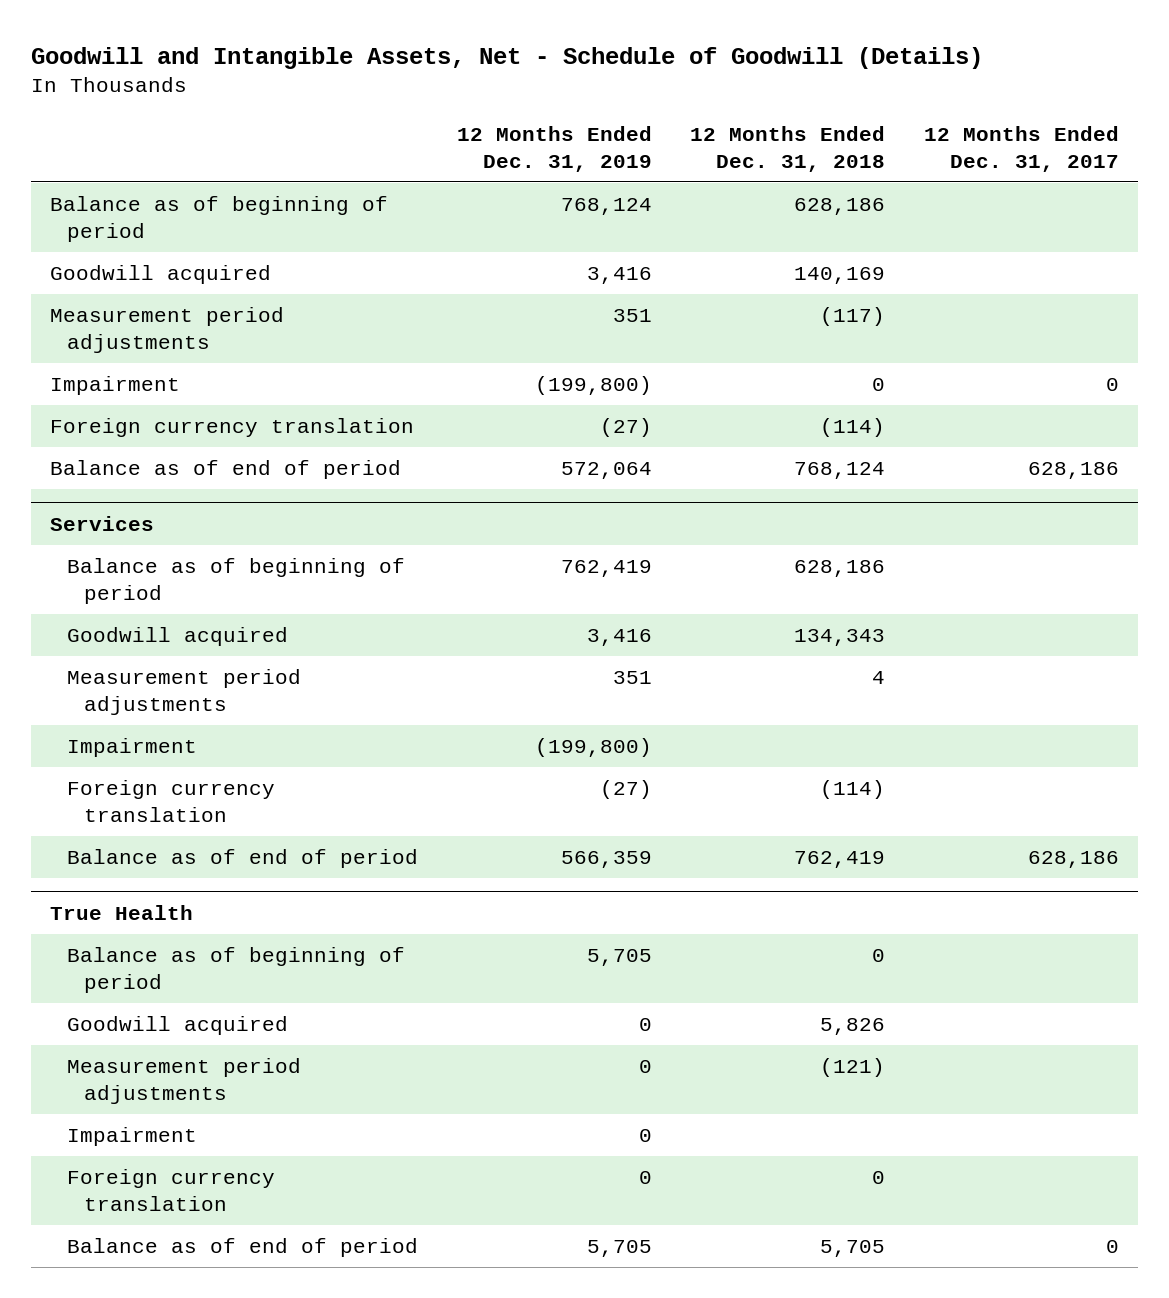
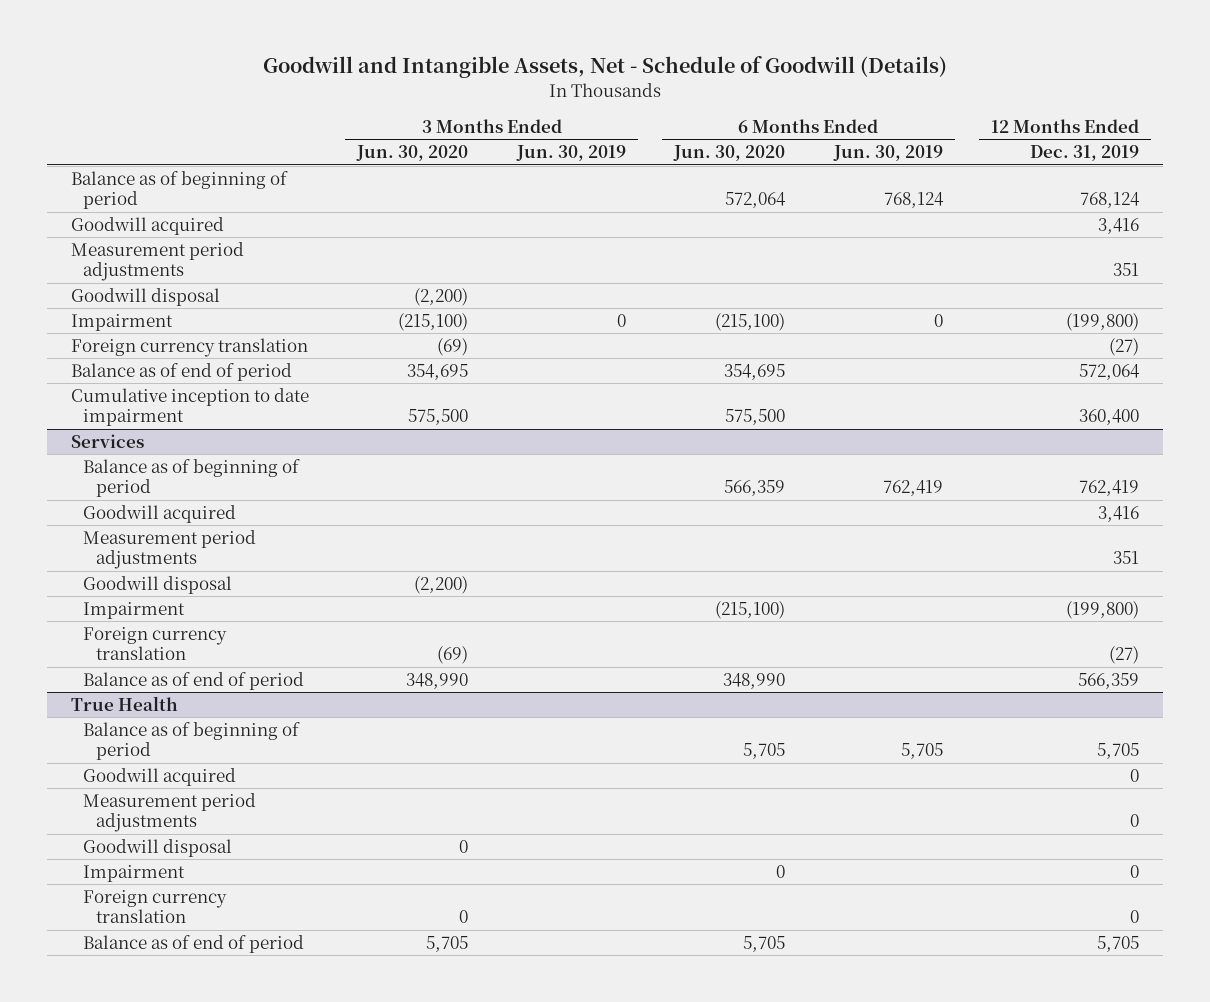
- | 12 Months Ended Dec. 31, 2019 | 12 Months Ended Dec. 31, 2018 | 12 Months Ended Dec. 31, 2017
+ | 3 Months Ended Jun. 30, 2020 | 3 Months Ended Jun. 30, 2019 | 6 Months Ended Jun. 30, 2020 | 6 Months Ended Jun. 30, 2019 | 12 Months Ended Dec. 31, 2019
+ Goodwill disposal | (2,200) | | | |
+ Cumulative inception to date impairment | 575,500 | | 575,500 | | 360,400
@ Services
+ Goodwill disposal | (2,200) | | | |
@ True Health
+ Goodwill disposal | 0 | | | |

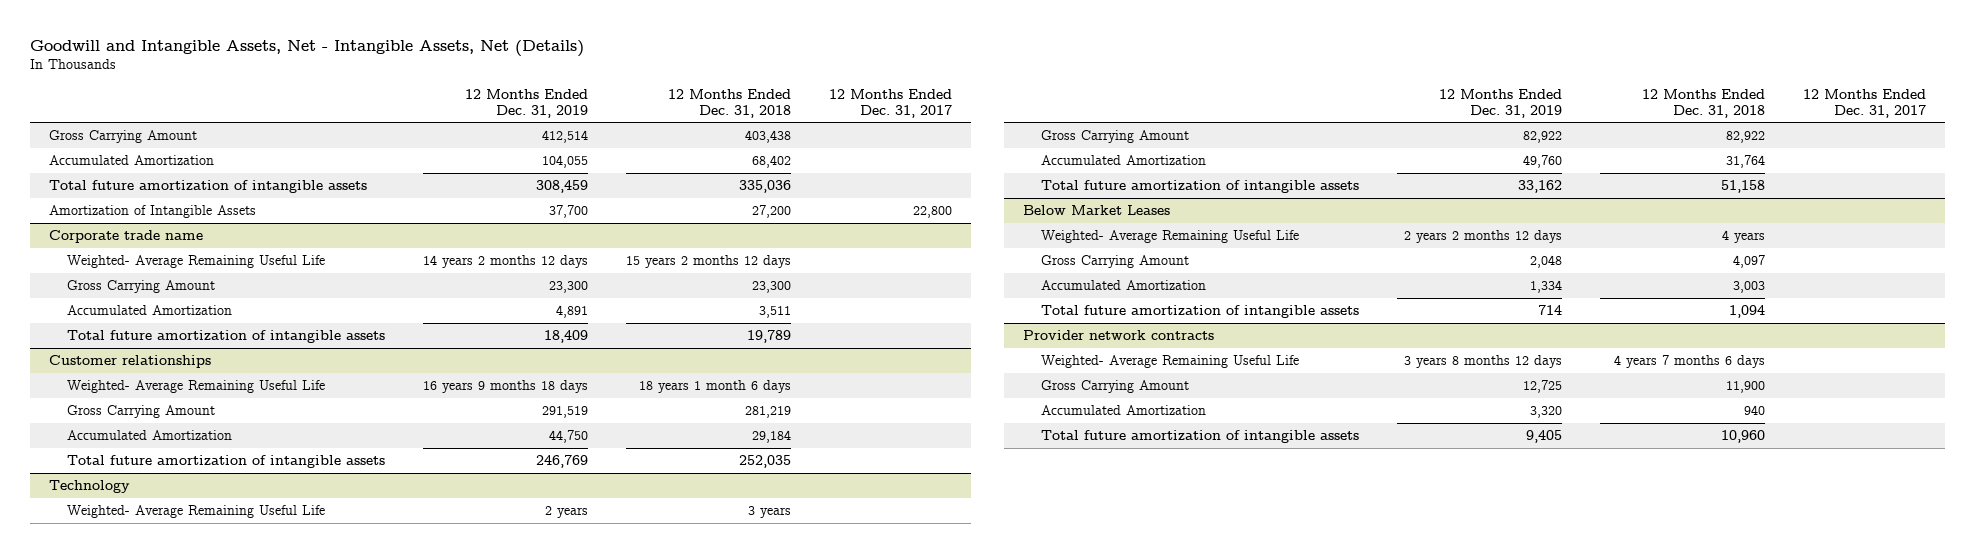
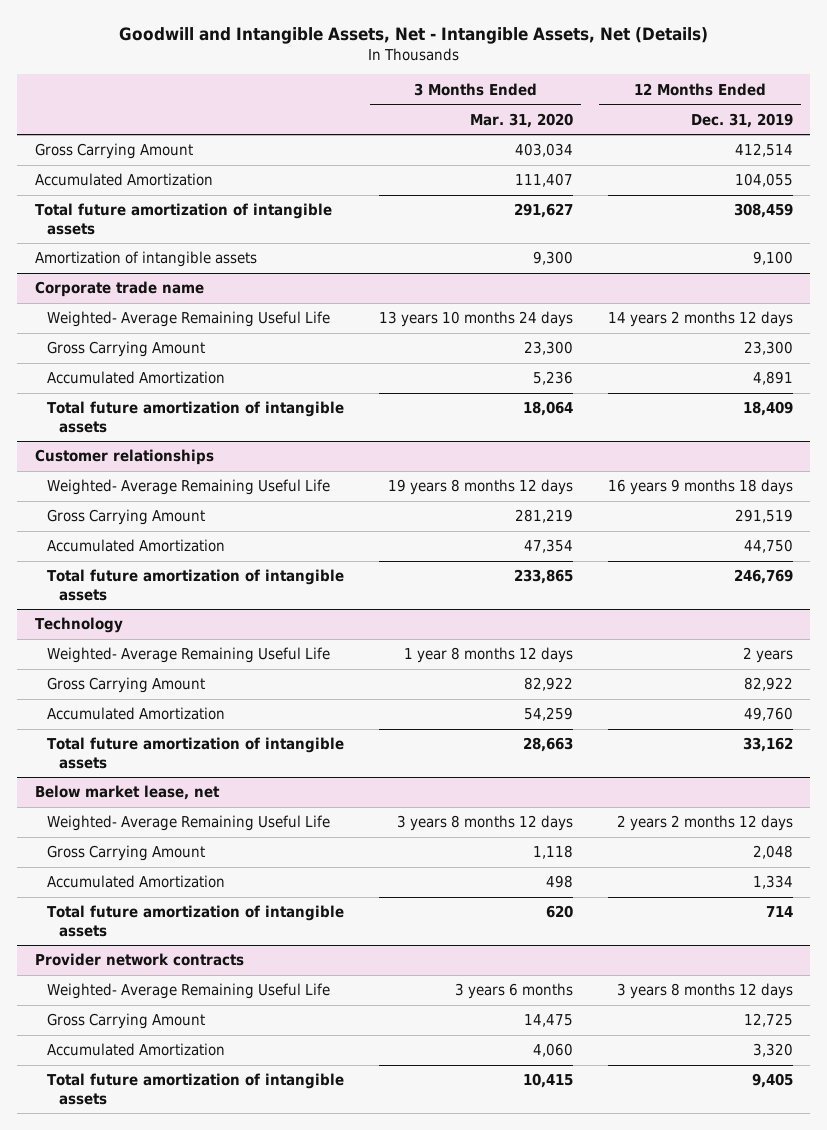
- | 12 Months Ended Dec. 31, 2019 | 12 Months Ended Dec. 31, 2018 | 12 Months Ended Dec. 31, 2017
+ | 3 Months Ended Mar. 31, 2020 | 12 Months Ended Dec. 31, 2019
- Amortization of Intangible Assets | 37,700 | 27,200 | 22,800
+ Amortization of intangible assets | 9,300 | 9,100
- Below Market Leases
+ Below market lease, net

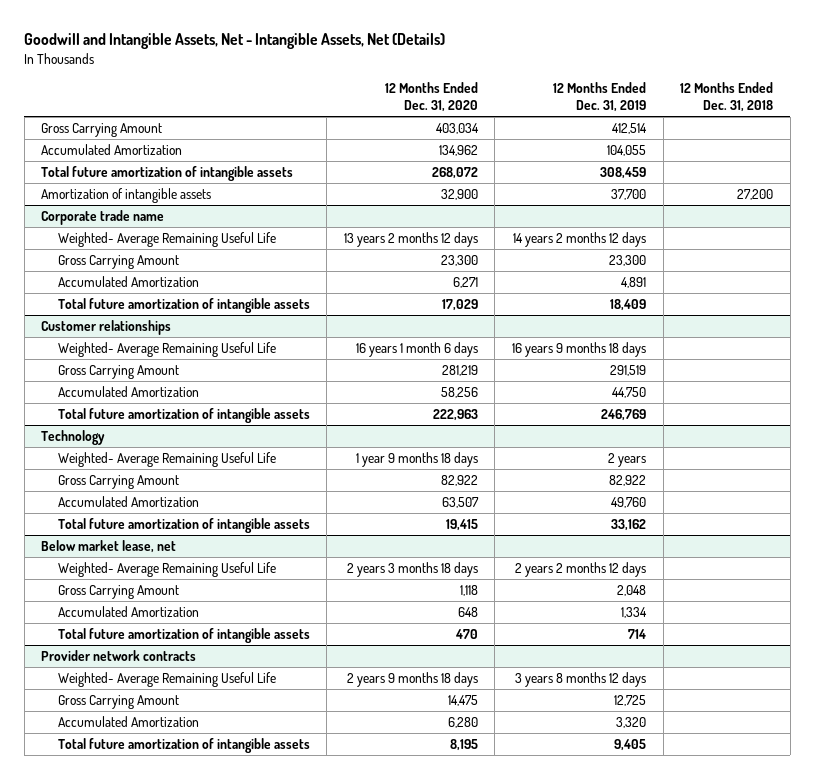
- | 3 Months Ended Mar. 31, 2020 | 12 Months Ended Dec. 31, 2019
+ | 12 Months Ended Dec. 31, 2020 | 12 Months Ended Dec. 31, 2019 | 12 Months Ended Dec. 31, 2018
- Amortization of intangible assets | 9,300 | 9,100
+ Amortization of intangible assets | 32,900 | 37,700 | 27,200

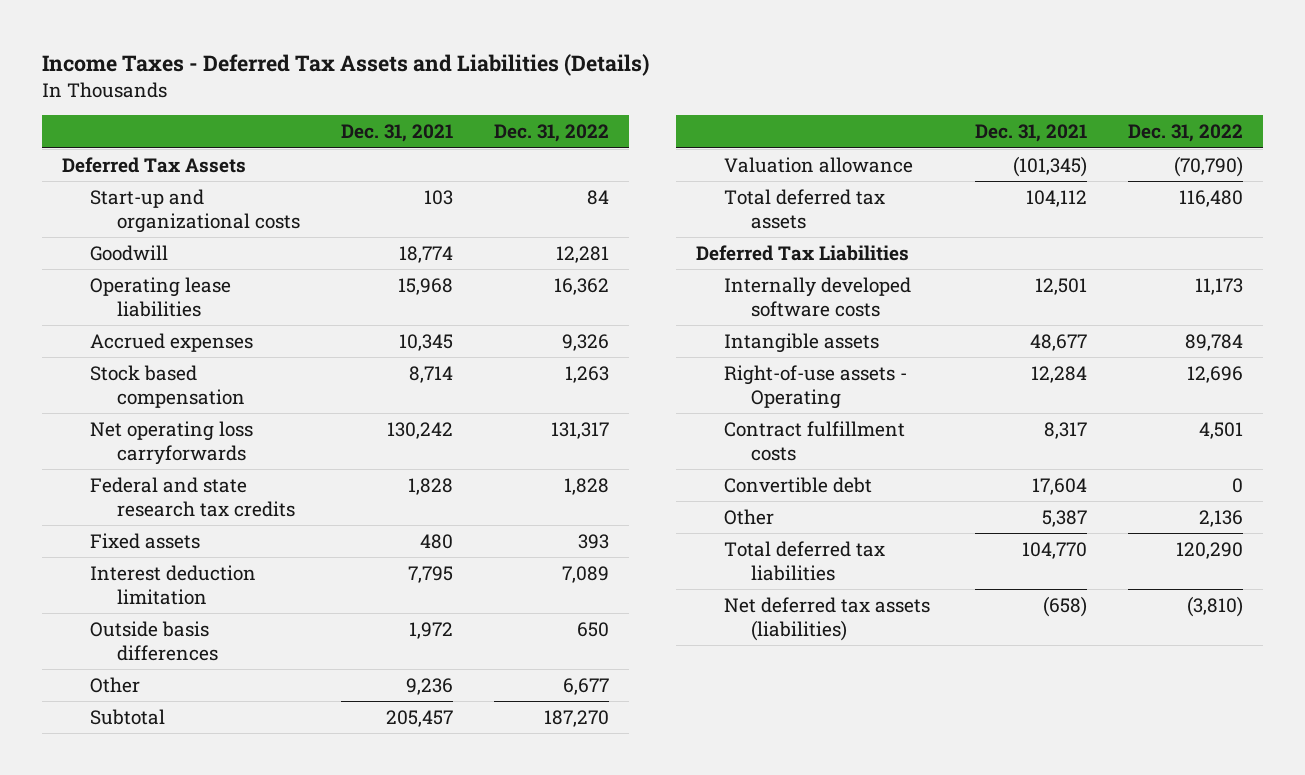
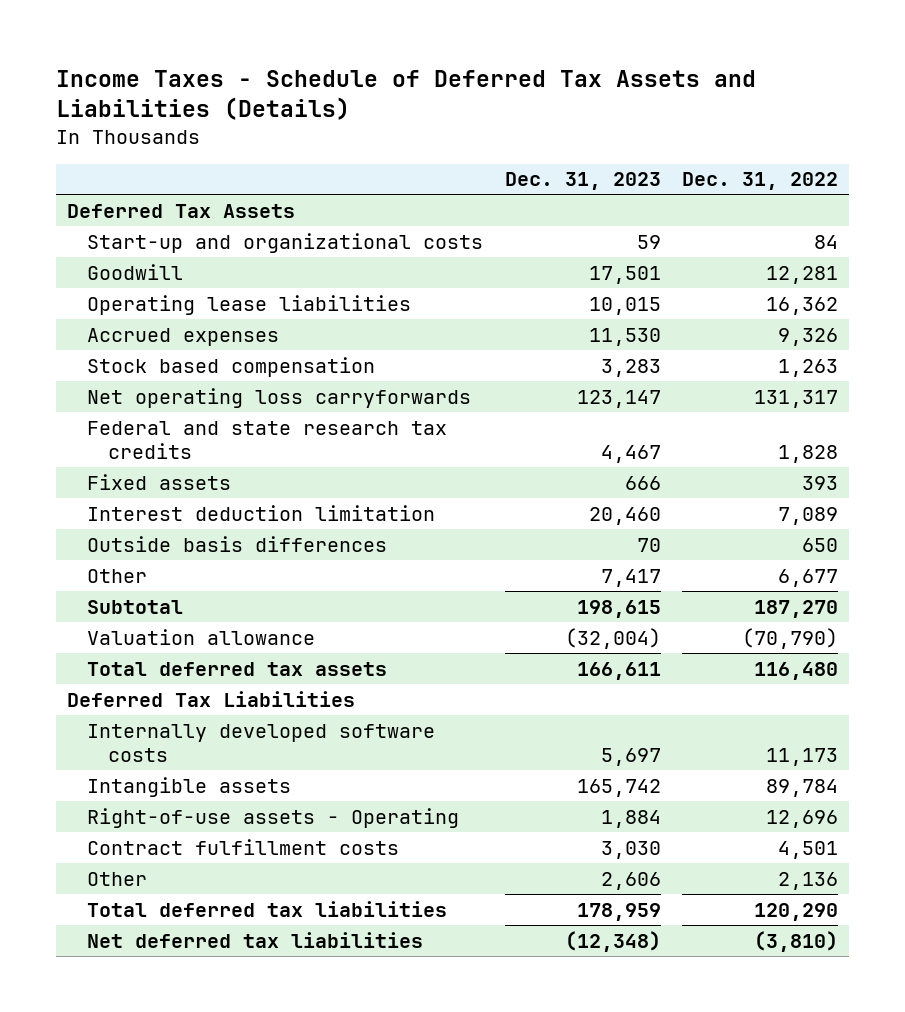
- Income Taxes - Deferred Tax Assets and Liabilities (Details)
+ Income Taxes - Schedule of Deferred Tax Assets and Liabilities (Details)
- | Dec. 31, 2021 | Dec. 31, 2022
+ | Dec. 31, 2023 | Dec. 31, 2022
- Convertible debt | 17,604 | 0
- Net deferred tax assets (liabilities) | (658) | (3,810)
+ Net deferred tax liabilities | (12,348) | (3,810)

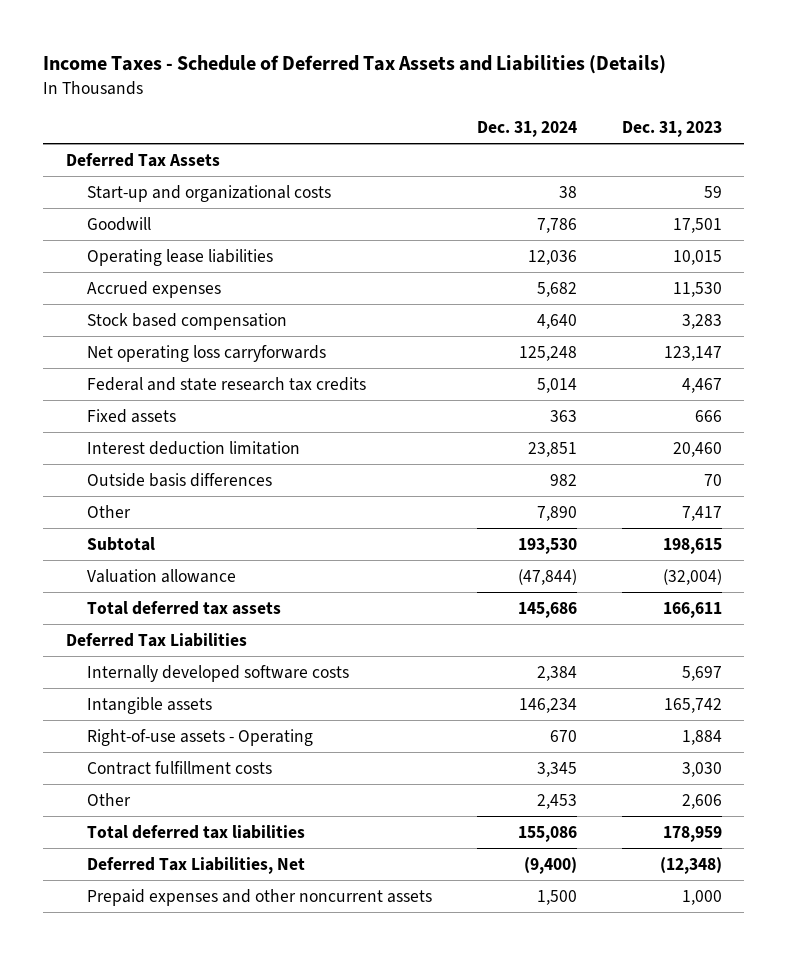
- | Dec. 31, 2023 | Dec. 31, 2022
+ | Dec. 31, 2024 | Dec. 31, 2023
- Net deferred tax liabilities | (12,348) | (3,810)
+ Deferred Tax Liabilities, Net | (9,400) | (12,348)
+ Prepaid expenses and other noncurrent assets | 1,500 | 1,000

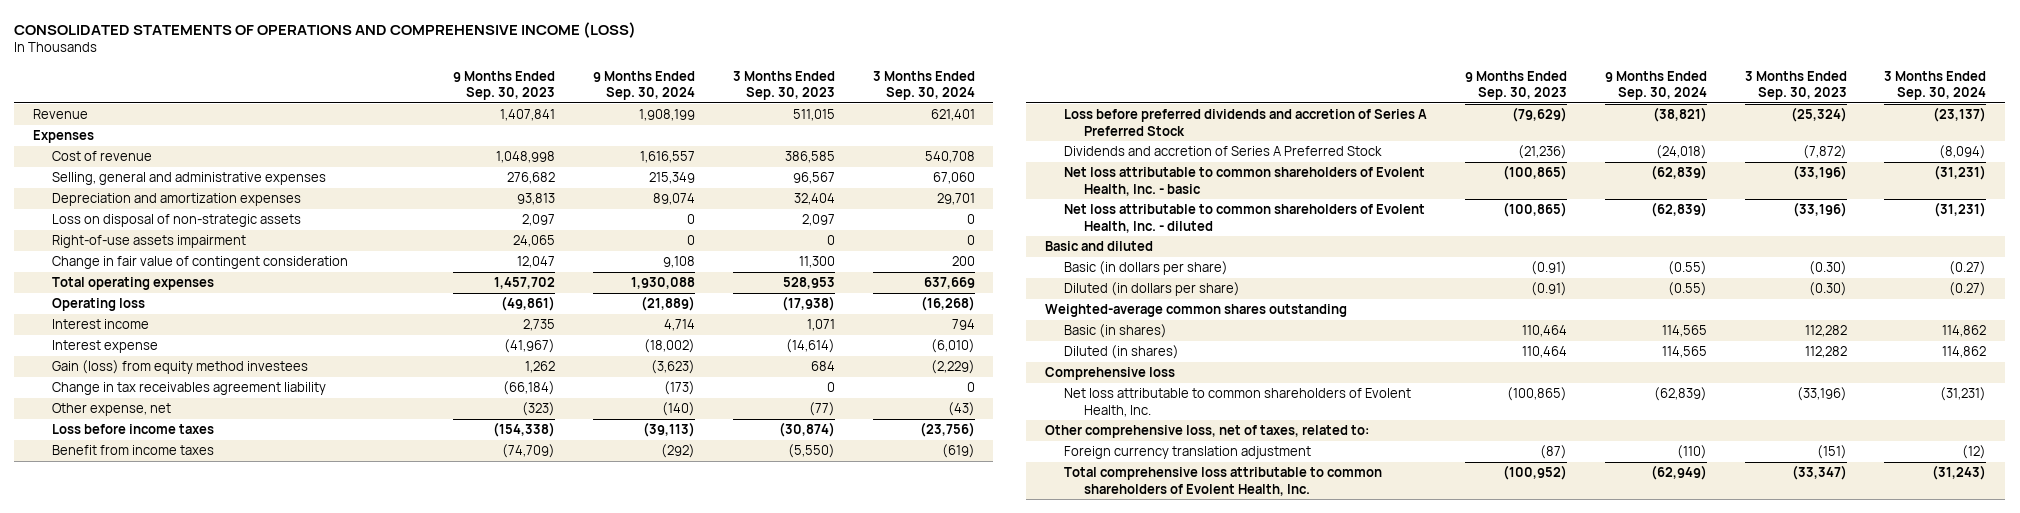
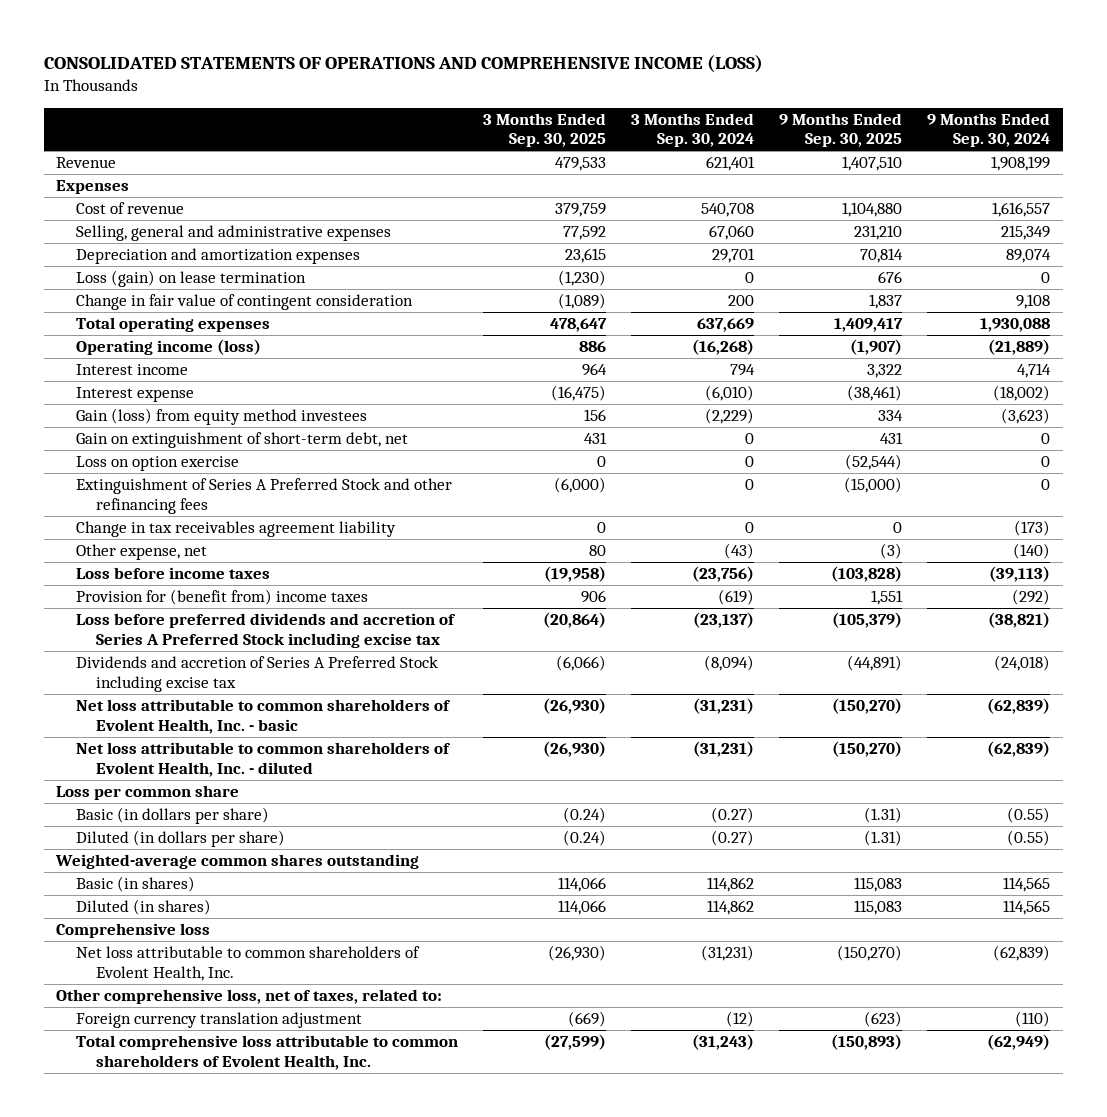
- | 9 Months Ended Sep. 30, 2023 | 9 Months Ended Sep. 30, 2024 | 3 Months Ended Sep. 30, 2023 | 3 Months Ended Sep. 30, 2024
+ | 3 Months Ended Sep. 30, 2025 | 3 Months Ended Sep. 30, 2024 | 9 Months Ended Sep. 30, 2025 | 9 Months Ended Sep. 30, 2024
- Loss on disposal of non-strategic assets | 2,097 | 0 | 2,097 | 0
- Right-of-use assets impairment | 24,065 | 0 | 0 | 0
+ Loss (gain) on lease termination | (1,230) | 0 | 676 | 0
- Operating loss | (49,861) | (21,889) | (17,938) | (16,268)
+ Operating income (loss) | 886 | (16,268) | (1,907) | (21,889)
+ Gain on extinguishment of short-term debt, net | 431 | 0 | 431 | 0
+ Loss on option exercise | 0 | 0 | (52,544) | 0
+ Extinguishment of Series A Preferred Stock and other refinancing fees | (6,000) | 0 | (15,000) | 0
- Benefit from income taxes | (74,709) | (292) | (5,550) | (619)
- Loss before preferred dividends and accretion of Series A Preferred Stock | (79,629) | (38,821) | (25,324) | (23,137)
- Dividends and accretion of Series A Preferred Stock | (21,236) | (24,018) | (7,872) | (8,094)
+ Provision for (benefit from) income taxes | 906 | (619) | 1,551 | (292)
+ Loss before preferred dividends and accretion of Series A Preferred Stock including excise tax | (20,864) | (23,137) | (105,379) | (38,821)
+ Dividends and accretion of Series A Preferred Stock including excise tax | (6,066) | (8,094) | (44,891) | (24,018)
- Basic and diluted
+ Loss per common share

